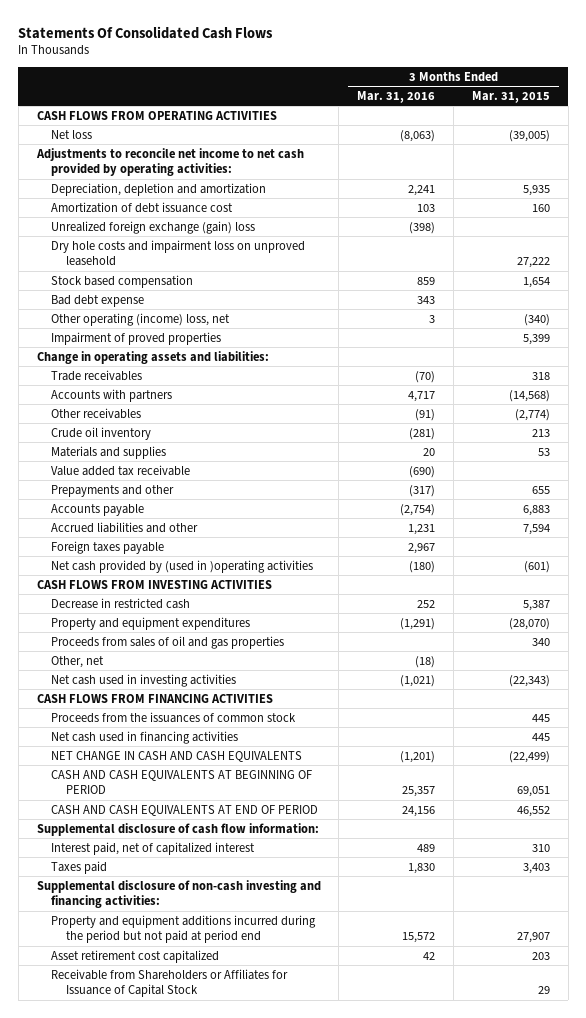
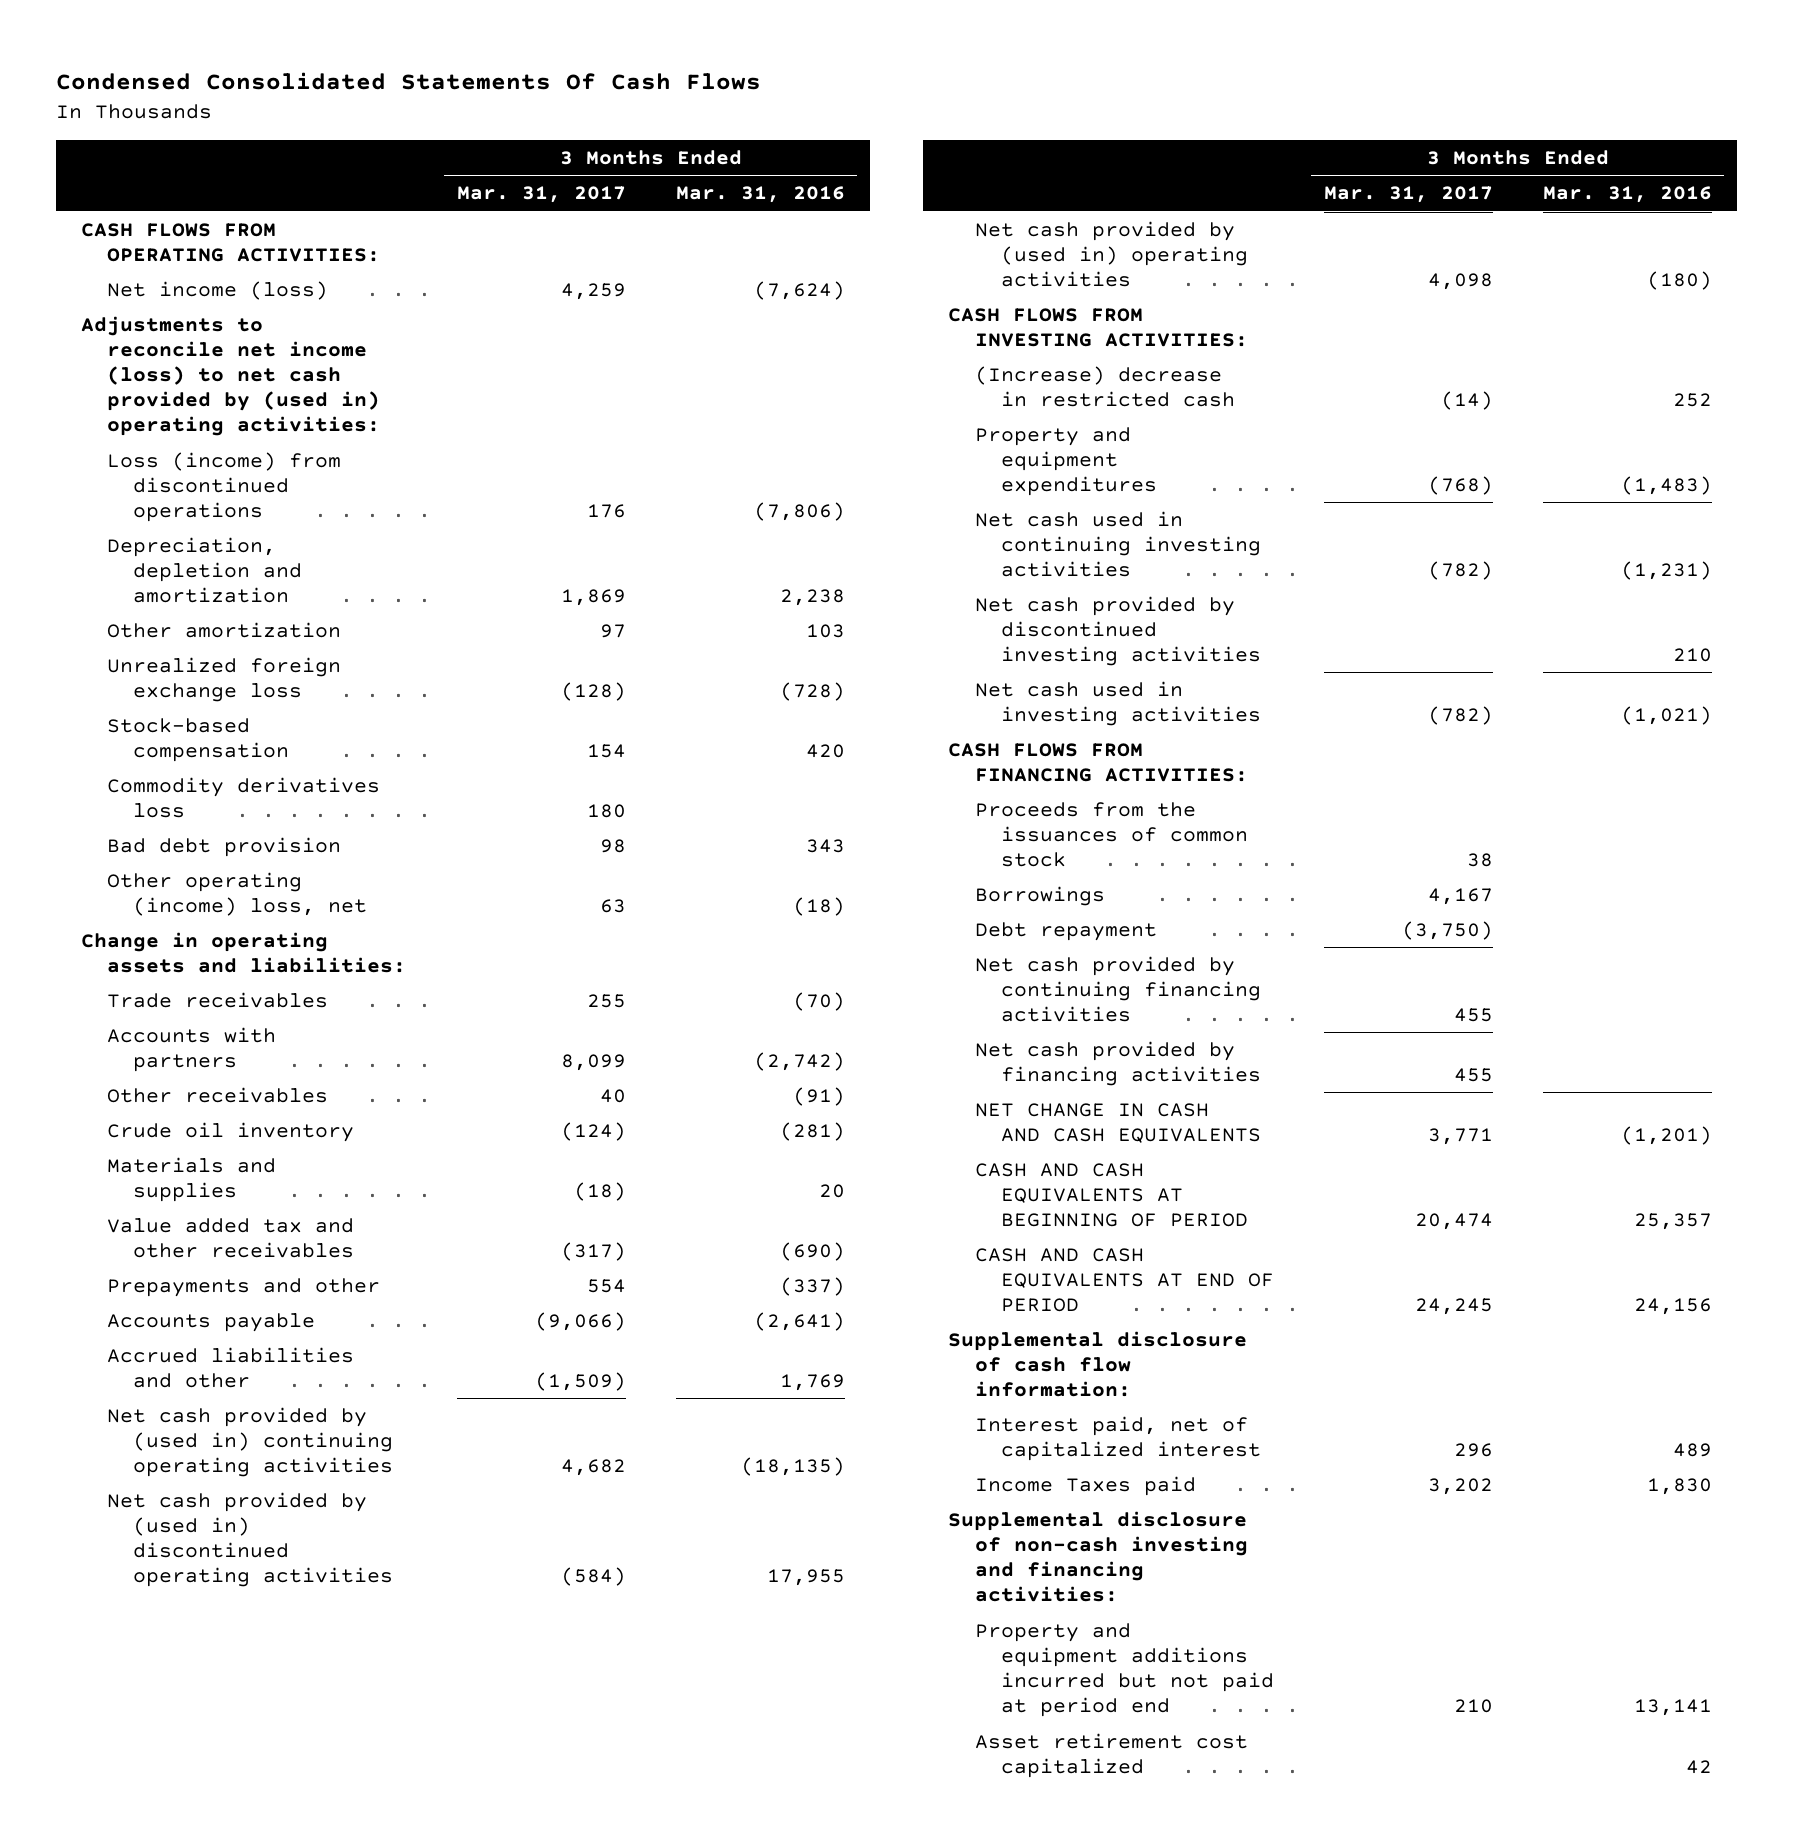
- Statements Of Consolidated Cash Flows
+ Condensed Consolidated Statements Of Cash Flows
- | 3 Months Ended Mar. 31, 2016 | 3 Months Ended Mar. 31, 2015
+ | 3 Months Ended Mar. 31, 2017 | 3 Months Ended Mar. 31, 2016
- CASH FLOWS FROM OPERATING ACTIVITIES
- Net loss | (8,063) | (39,005)
- Adjustments to reconcile net income to net cash provided by operating activities:
- Depreciation, depletion and amortization | 2,241 | 5,935
- Amortization of debt issuance cost | 103 | 160
- Unrealized foreign exchange (gain) loss | (398) |
- Dry hole costs and impairment loss on unproved leasehold | | 27,222
- Stock based compensation | 859 | 1,654
- Bad debt expense | 343 |
- Other operating (income) loss, net | 3 | (340)
- Impairment of proved properties | | 5,399
+ CASH FLOWS FROM OPERATING ACTIVITIES:
+ Net income (loss) | 4,259 | (7,624)
+ Adjustments to reconcile net income (loss) to net cash provided by (used in) operating activities:
+ Loss (income) from discontinued operations | 176 | (7,806)
+ Depreciation, depletion and amortization | 1,869 | 2,238
+ Other amortization | 97 | 103
+ Unrealized foreign exchange loss | (128) | (728)
+ Stock-based compensation | 154 | 420
+ Commodity derivatives loss | 180 |
+ Bad debt provision | 98 | 343
+ Other operating (income) loss, net | 63 | (18)
- Accounts with partners | 4,717 | (14,568)
+ Accounts with partners | 8,099 | (2,742)
- Value added tax receivable | (690) |
- Prepayments and other | (317) | 655
- Accounts payable | (2,754) | 6,883
- Accrued liabilities and other | 1,231 | 7,594
- Foreign taxes payable | 2,967 |
- Net cash provided by (used in )operating activities | (180) | (601)
- CASH FLOWS FROM INVESTING ACTIVITIES
- Decrease in restricted cash | 252 | 5,387
- Property and equipment expenditures | (1,291) | (28,070)
- Proceeds from sales of oil and gas properties | | 340
- Other, net | (18) |
+ Value added tax and other receivables | (317) | (690)
+ Prepayments and other | 554 | (337)
+ Accounts payable | (9,066) | (2,641)
+ Accrued liabilities and other | (1,509) | 1,769
+ Net cash provided by (used in) continuing operating activities | 4,682 | (18,135)
+ Net cash provided by (used in) discontinued operating activities | (584) | 17,955
+ Net cash provided by (used in) operating activities | 4,098 | (180)
+ CASH FLOWS FROM INVESTING ACTIVITIES:
+ (Increase) decrease in restricted cash | (14) | 252
+ Property and equipment expenditures | (768) | (1,483)
+ Net cash used in continuing investing activities | (782) | (1,231)
+ Net cash provided by discontinued investing activities | | 210
- CASH FLOWS FROM FINANCING ACTIVITIES
+ CASH FLOWS FROM FINANCING ACTIVITIES:
- Net cash used in financing activities | | 445
+ Borrowings | 4,167 |
+ Debt repayment | (3,750) |
+ Net cash provided by continuing financing activities | 455 |
+ Net cash provided by financing activities | 455 |
- Taxes paid | 1,830 | 3,403
+ Income Taxes paid | 3,202 | 1,830
- Property and equipment additions incurred during the period but not paid at period end | 15,572 | 27,907
+ Property and equipment additions incurred but not paid at period end | 210 | 13,141
- Receivable from Shareholders or Affiliates for Issuance of Capital Stock | | 29

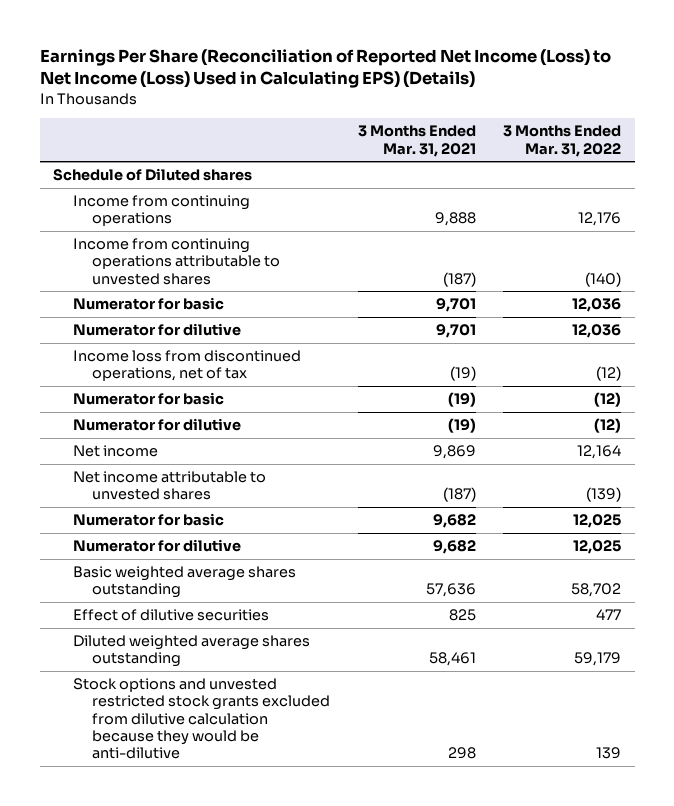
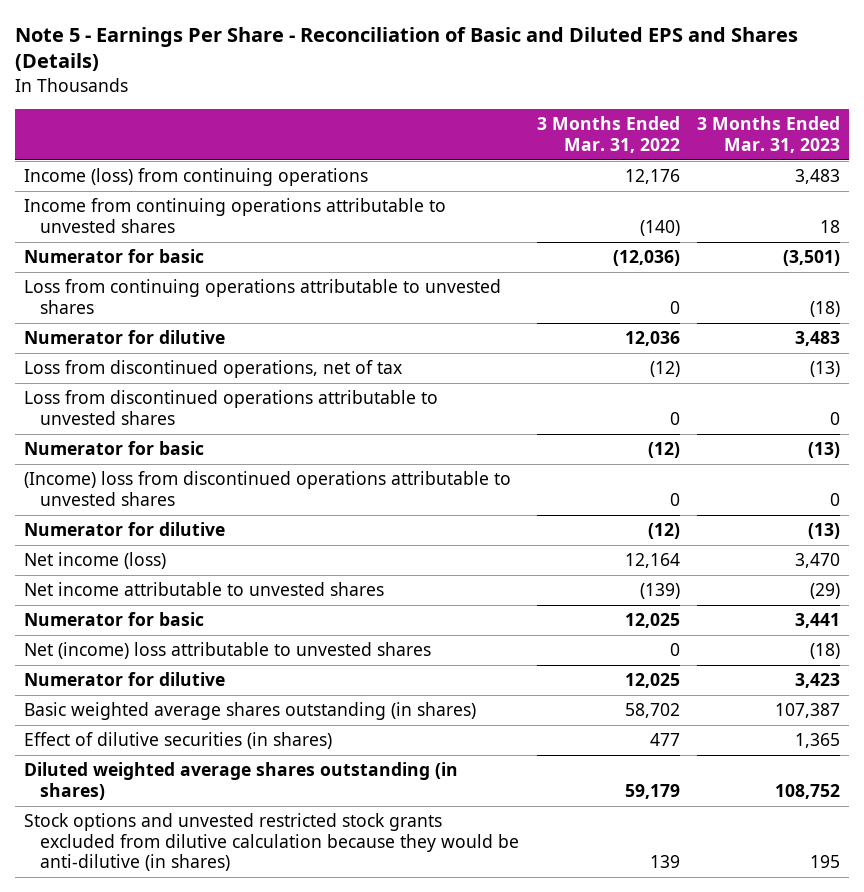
- Earnings Per Share (Reconciliation of Reported Net Income (Loss) to Net Income (Loss) Used in Calculating EPS) (Details)
+ Note 5 - Earnings Per Share - Reconciliation of Basic and Diluted EPS and Shares (Details)
- | 3 Months Ended Mar. 31, 2021 | 3 Months Ended Mar. 31, 2022
+ | 3 Months Ended Mar. 31, 2022 | 3 Months Ended Mar. 31, 2023
- Schedule of Diluted shares
- Income from continuing operations | 9,888 | 12,176
+ Income (loss) from continuing operations | 12,176 | 3,483
- Numerator for basic | 9,701 | 12,036
+ Numerator for basic | (12,036) | (3,501)
+ Loss from continuing operations attributable to unvested shares | 0 | (18)
- Income loss from discontinued operations, net of tax | (19) | (12)
+ Loss from discontinued operations, net of tax | (12) | (13)
+ Loss from discontinued operations attributable to unvested shares | 0 | 0
+ (Income) loss from discontinued operations attributable to unvested shares | 0 | 0
- Net income | 9,869 | 12,164
+ Net income (loss) | 12,164 | 3,470
+ Net (income) loss attributable to unvested shares | 0 | (18)
- Basic weighted average shares outstanding | 57,636 | 58,702
- Effect of dilutive securities | 825 | 477
- Diluted weighted average shares outstanding | 58,461 | 59,179
- Stock options and unvested restricted stock grants excluded from dilutive calculation because they would be anti-dilutive | 298 | 139
+ Basic weighted average shares outstanding (in shares) | 58,702 | 107,387
+ Effect of dilutive securities (in shares) | 477 | 1,365
+ Diluted weighted average shares outstanding (in shares) | 59,179 | 108,752
+ Stock options and unvested restricted stock grants excluded from dilutive calculation because they would be anti-dilutive (in shares) | 139 | 195

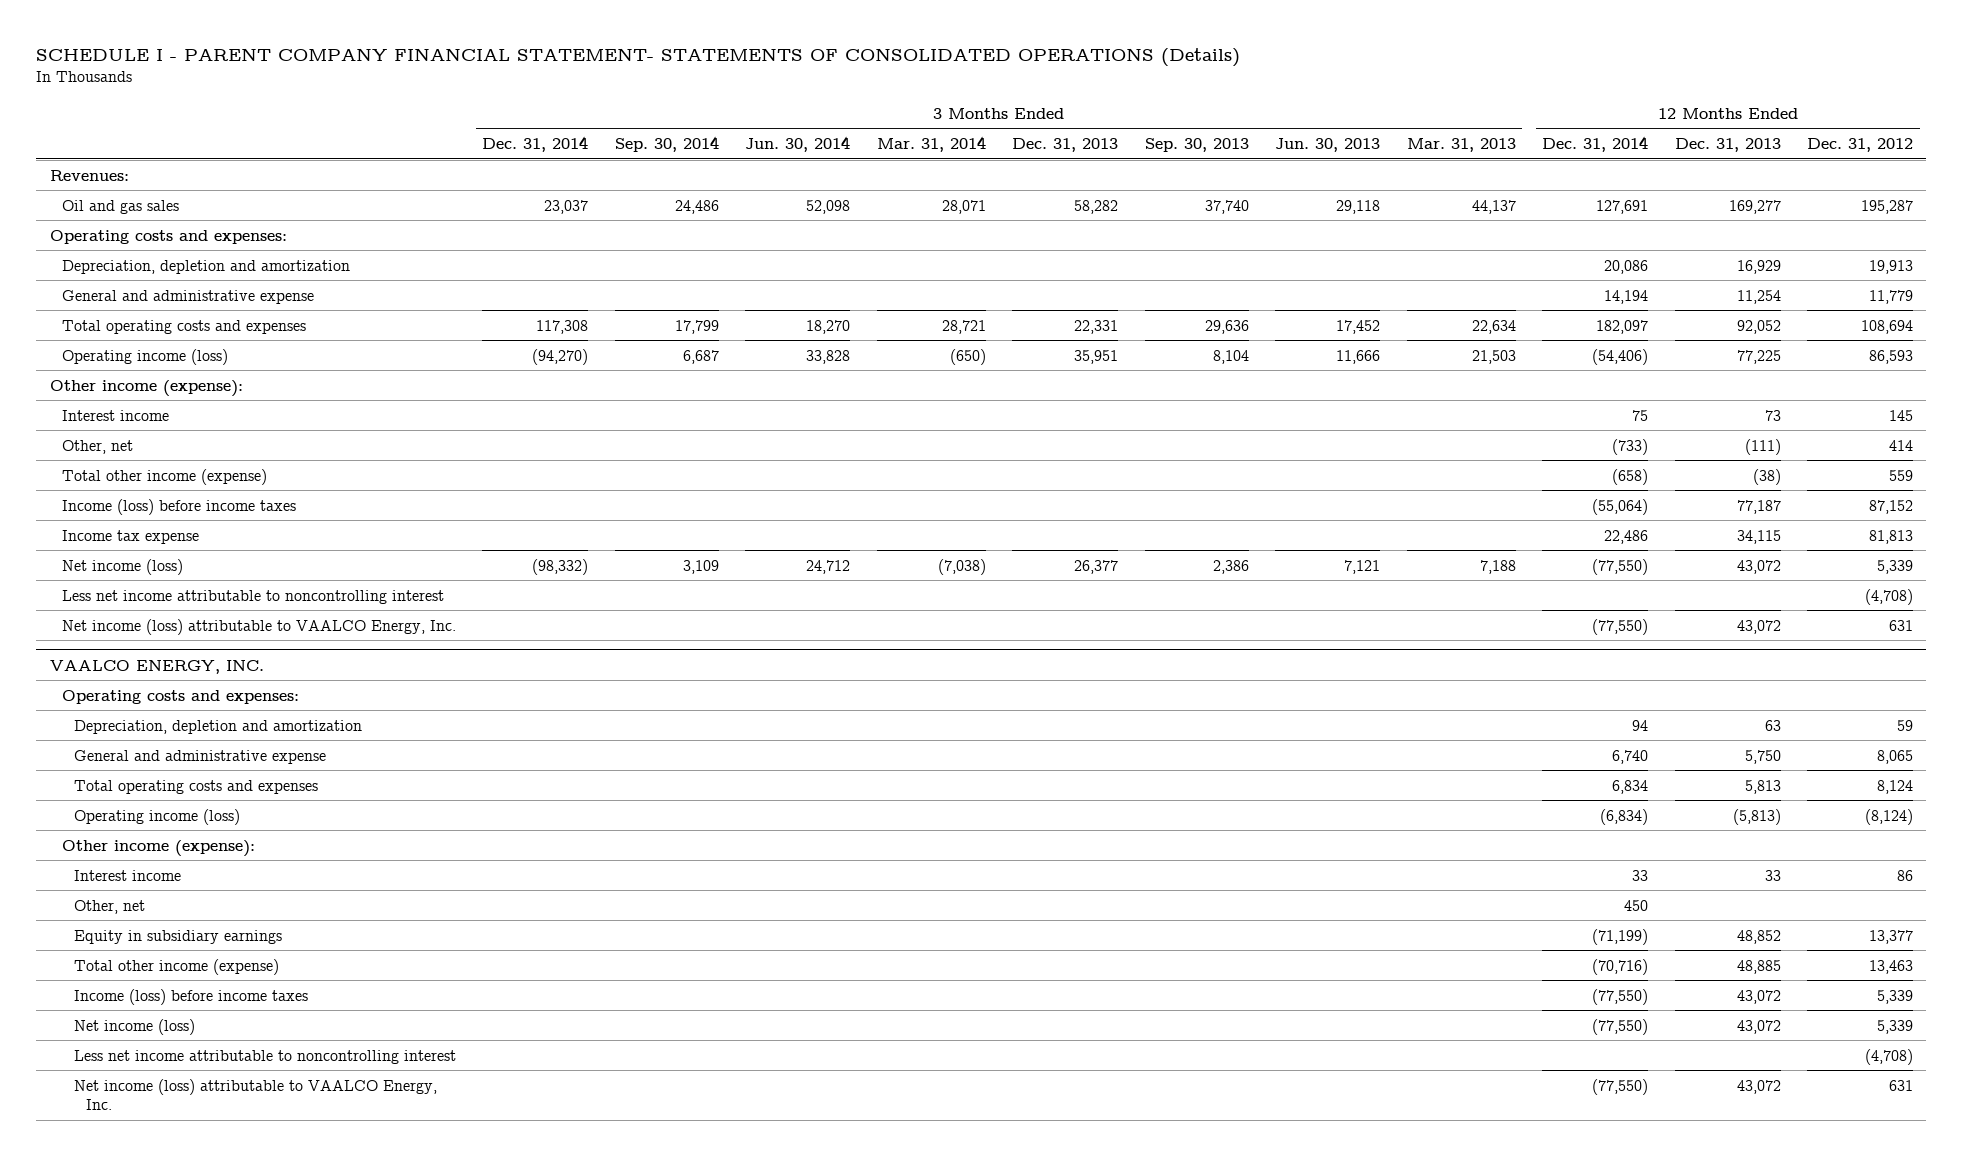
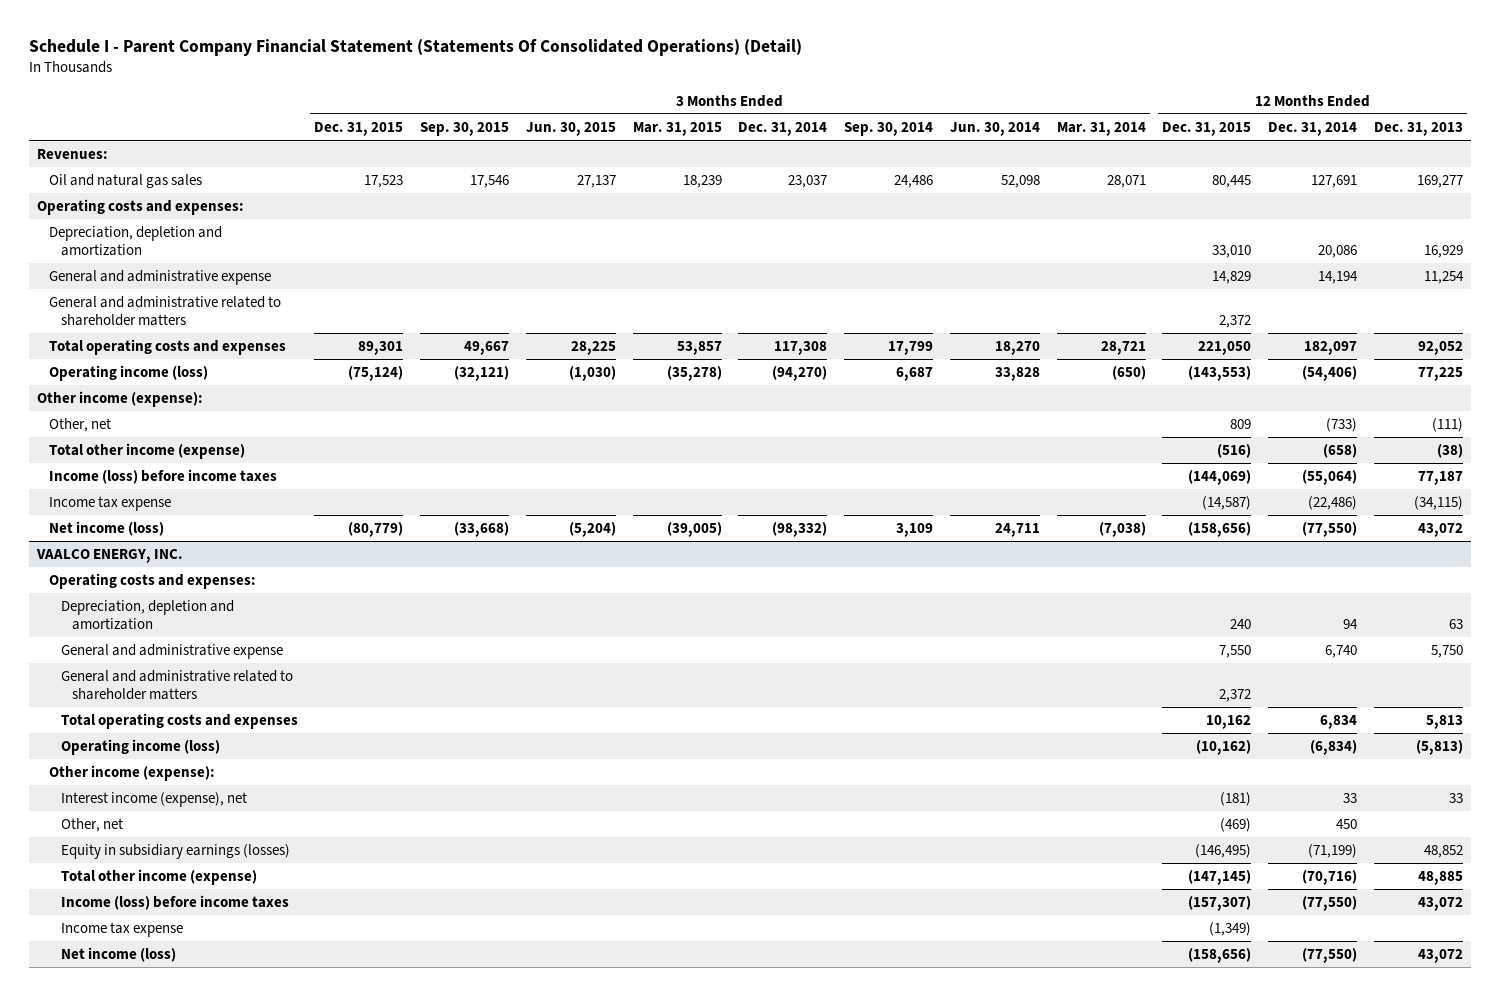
- SCHEDULE I - PARENT COMPANY FINANCIAL STATEMENT- STATEMENTS OF CONSOLIDATED OPERATIONS (Details)
+ Schedule I - Parent Company Financial Statement (Statements Of Consolidated Operations) (Detail)
- | 3 Months Ended Dec. 31, 2014 | 3 Months Ended Sep. 30, 2014 | 3 Months Ended Jun. 30, 2014 | 3 Months Ended Mar. 31, 2014 | 3 Months Ended Dec. 31, 2013 | 3 Months Ended Sep. 30, 2013 | 3 Months Ended Jun. 30, 2013 | 3 Months Ended Mar. 31, 2013 | 12 Months Ended Dec. 31, 2014 | 12 Months Ended Dec. 31, 2013 | 12 Months Ended Dec. 31, 2012
+ | 3 Months Ended Dec. 31, 2015 | 3 Months Ended Sep. 30, 2015 | 3 Months Ended Jun. 30, 2015 | 3 Months Ended Mar. 31, 2015 | 3 Months Ended Dec. 31, 2014 | 3 Months Ended Sep. 30, 2014 | 3 Months Ended Jun. 30, 2014 | 3 Months Ended Mar. 31, 2014 | 12 Months Ended Dec. 31, 2015 | 12 Months Ended Dec. 31, 2014 | 12 Months Ended Dec. 31, 2013
- Oil and gas sales | 23,037 | 24,486 | 52,098 | 28,071 | 58,282 | 37,740 | 29,118 | 44,137 | 127,691 | 169,277 | 195,287
+ Oil and natural gas sales | 17,523 | 17,546 | 27,137 | 18,239 | 23,037 | 24,486 | 52,098 | 28,071 | 80,445 | 127,691 | 169,277
+ General and administrative related to shareholder matters | | | | | | | | | 2,372 | |
- Interest income | | | | | | | | | 75 | 73 | 145
- Income tax expense | | | | | | | | | 22,486 | 34,115 | 81,813
- Net income (loss) | (98,332) | 3,109 | 24,712 | (7,038) | 26,377 | 2,386 | 7,121 | 7,188 | (77,550) | 43,072 | 5,339
- Less net income attributable to noncontrolling interest | | | | | | | | | | | (4,708)
- Net income (loss) attributable to VAALCO Energy, Inc. | | | | | | | | | (77,550) | 43,072 | 631
+ Income tax expense | | | | | | | | | (14,587) | (22,486) | (34,115)
+ Net income (loss) | (80,779) | (33,668) | (5,204) | (39,005) | (98,332) | 3,109 | 24,711 | (7,038) | (158,656) | (77,550) | 43,072
@ VAALCO ENERGY, INC.
+ General and administrative related to shareholder matters | | | | | | | | | 2,372 | |
- Interest income | | | | | | | | | 33 | 33 | 86
+ Interest income (expense), net | | | | | | | | | (181) | 33 | 33
- Equity in subsidiary earnings | | | | | | | | | (71,199) | 48,852 | 13,377
+ Equity in subsidiary earnings (losses) | | | | | | | | | (146,495) | (71,199) | 48,852
+ Income tax expense | | | | | | | | | (1,349) | |
- Less net income attributable to noncontrolling interest | | | | | | | | | | | (4,708)
- Net income (loss) attributable to VAALCO Energy, Inc. | | | | | | | | | (77,550) | 43,072 | 631

